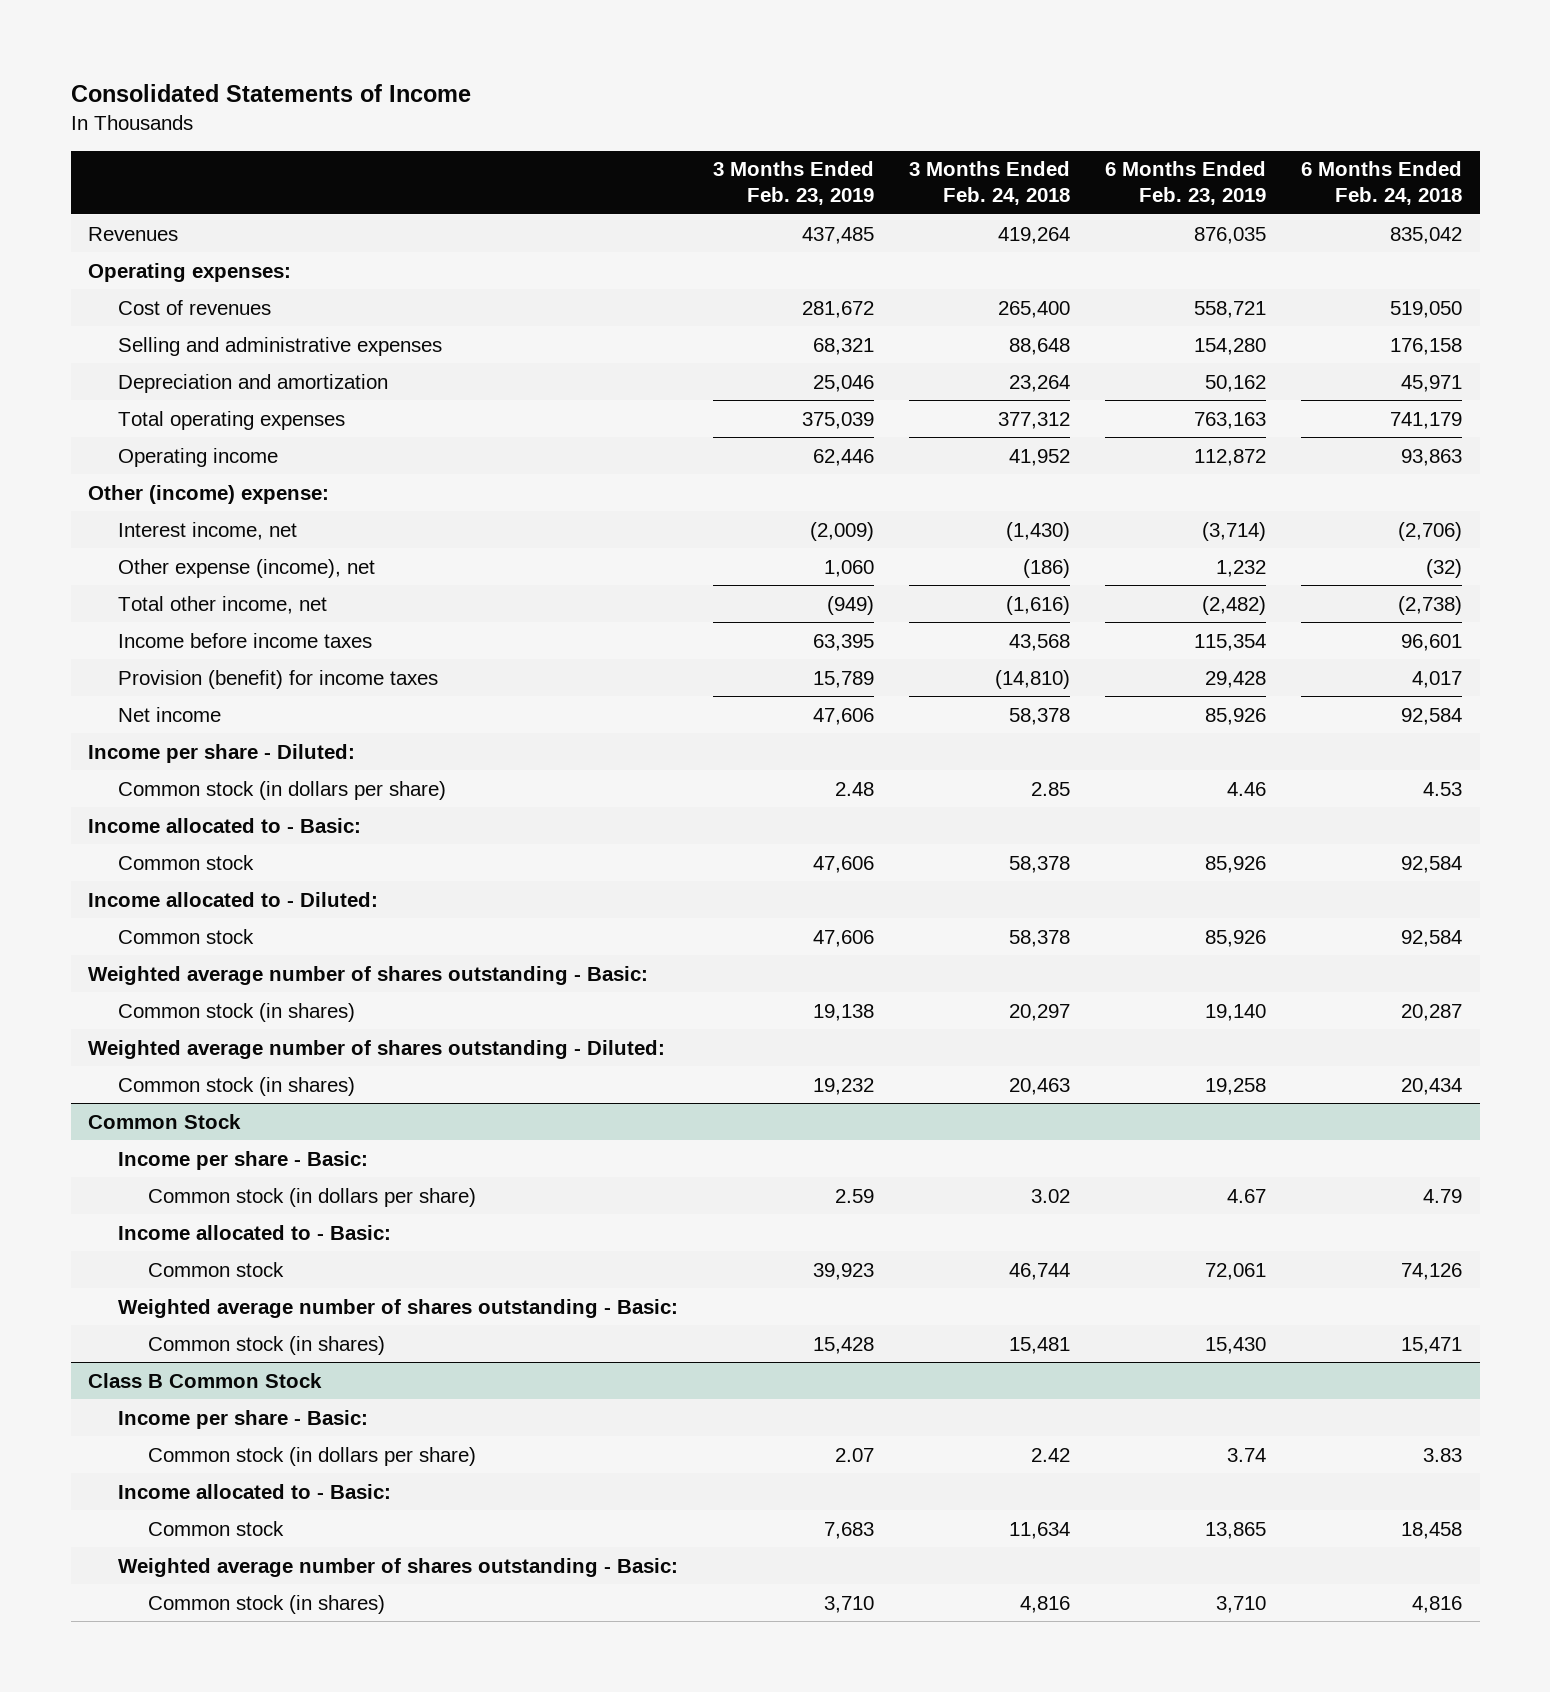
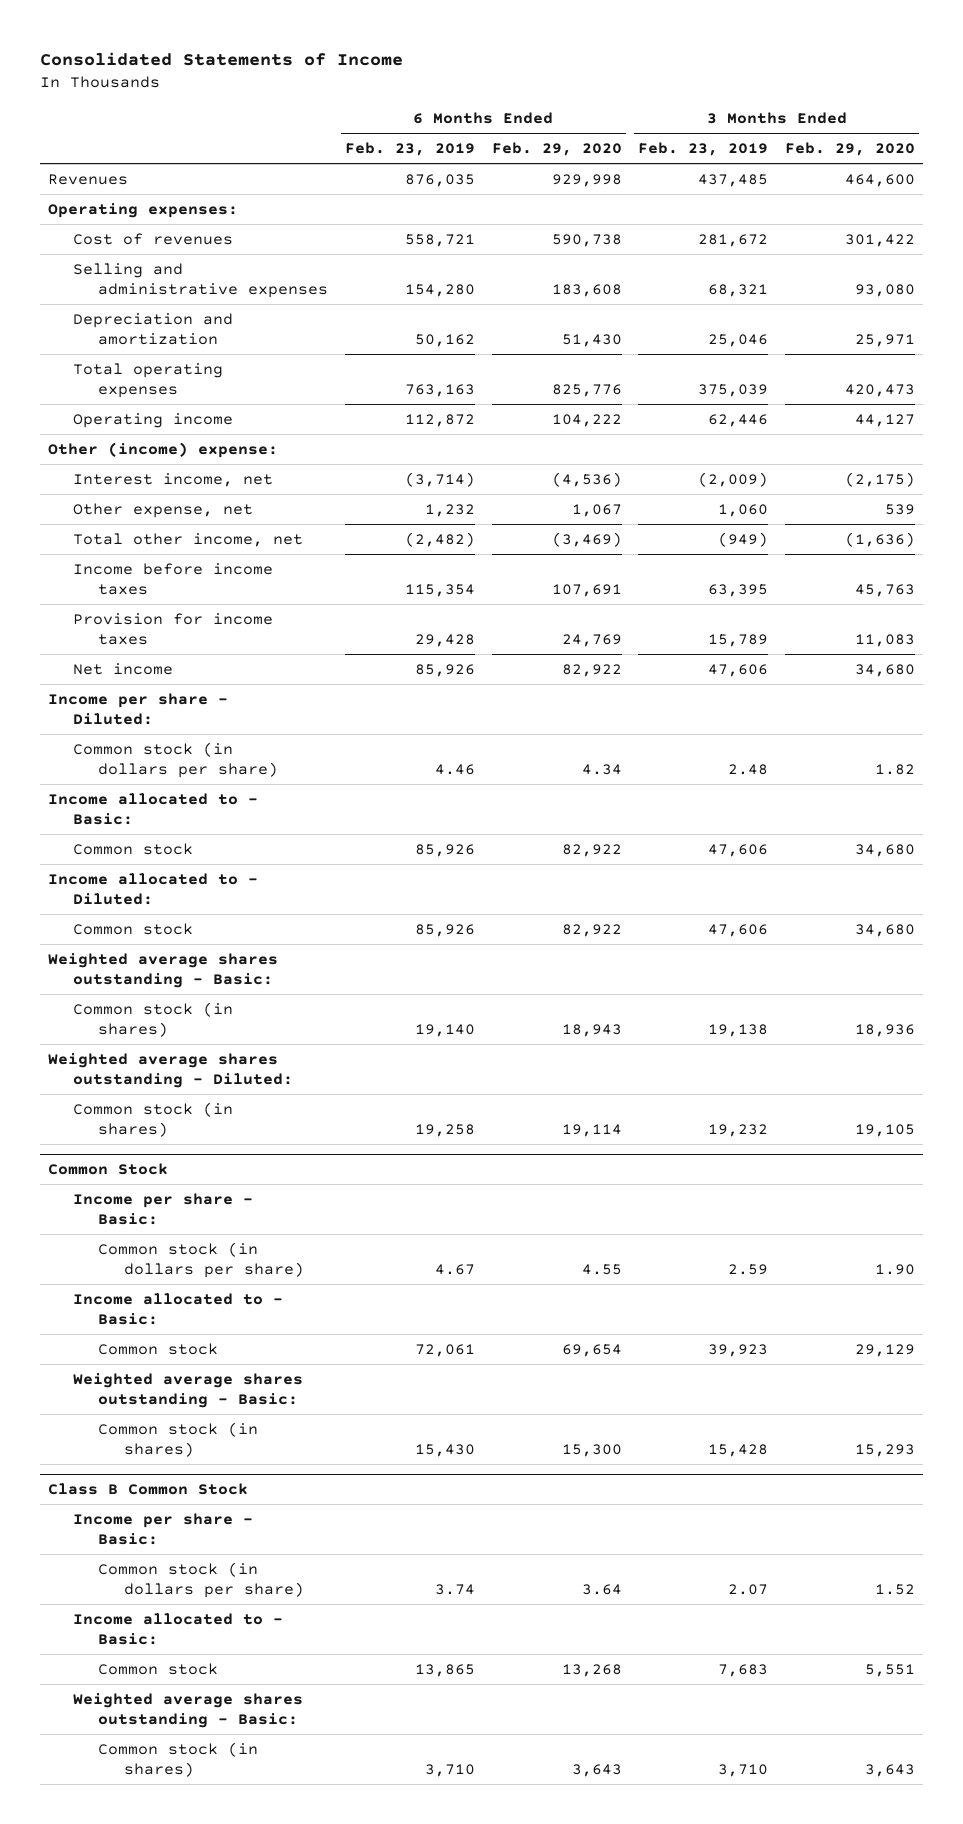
- | 3 Months Ended Feb. 23, 2019 | 3 Months Ended Feb. 24, 2018 | 6 Months Ended Feb. 23, 2019 | 6 Months Ended Feb. 24, 2018
+ | 6 Months Ended Feb. 23, 2019 | 6 Months Ended Feb. 29, 2020 | 3 Months Ended Feb. 23, 2019 | 3 Months Ended Feb. 29, 2020
- Other expense (income), net | 1,060 | (186) | 1,232 | (32)
+ Other expense, net | 1,232 | 1,067 | 1,060 | 539
- Provision (benefit) for income taxes | 15,789 | (14,810) | 29,428 | 4,017
+ Provision for income taxes | 29,428 | 24,769 | 15,789 | 11,083
- Weighted average number of shares outstanding - Basic:
+ Weighted average shares outstanding - Basic:
- Weighted average number of shares outstanding - Diluted:
+ Weighted average shares outstanding - Diluted:
@ Common Stock
- Weighted average number of shares outstanding - Basic:
+ Weighted average shares outstanding - Basic:
@ Class B Common Stock
- Weighted average number of shares outstanding - Basic:
+ Weighted average shares outstanding - Basic:

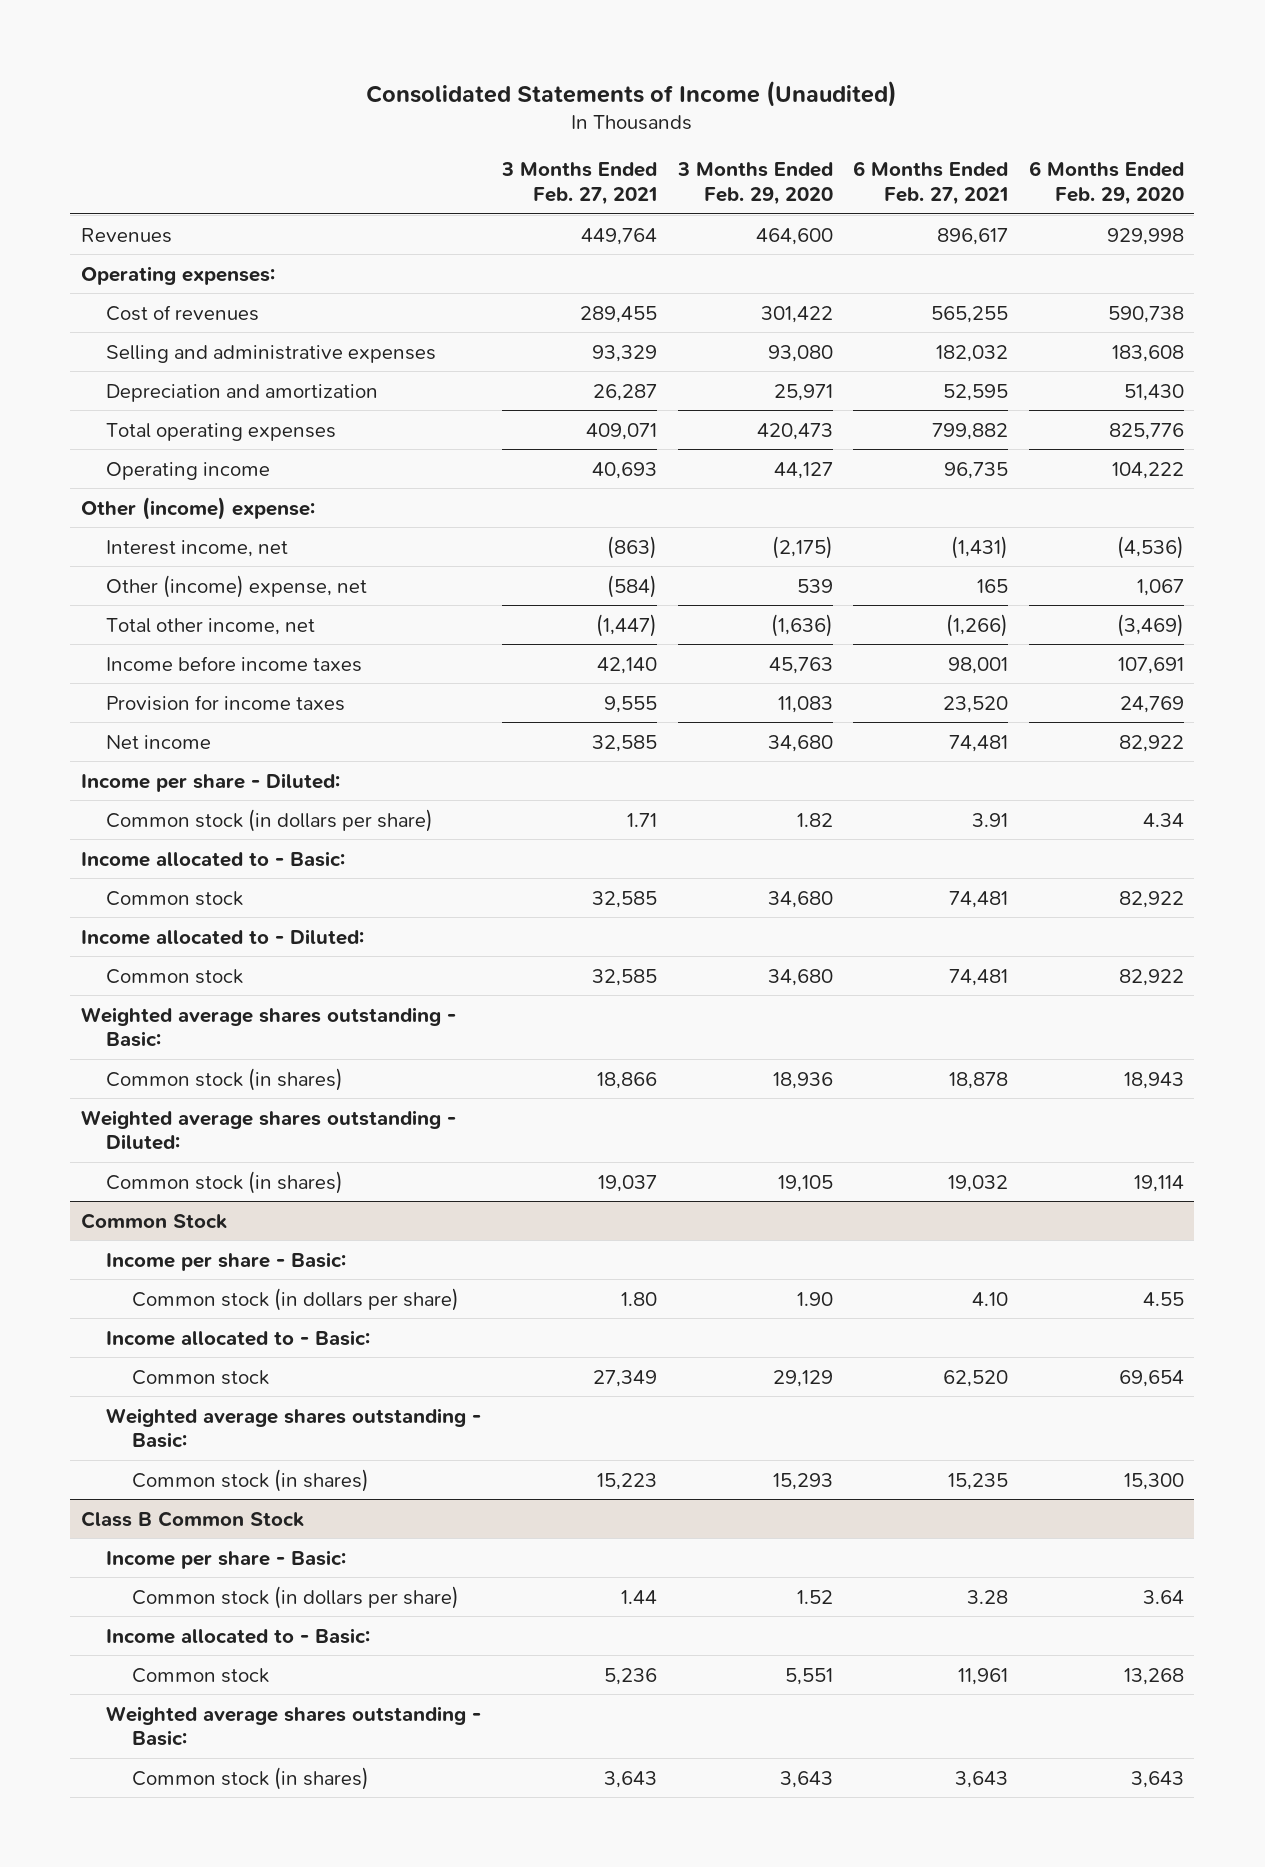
- Consolidated Statements of Income
+ Consolidated Statements of Income (Unaudited)
- | 6 Months Ended Feb. 23, 2019 | 6 Months Ended Feb. 29, 2020 | 3 Months Ended Feb. 23, 2019 | 3 Months Ended Feb. 29, 2020
+ | 3 Months Ended Feb. 27, 2021 | 3 Months Ended Feb. 29, 2020 | 6 Months Ended Feb. 27, 2021 | 6 Months Ended Feb. 29, 2020
- Other expense, net | 1,232 | 1,067 | 1,060 | 539
+ Other (income) expense, net | (584) | 539 | 165 | 1,067

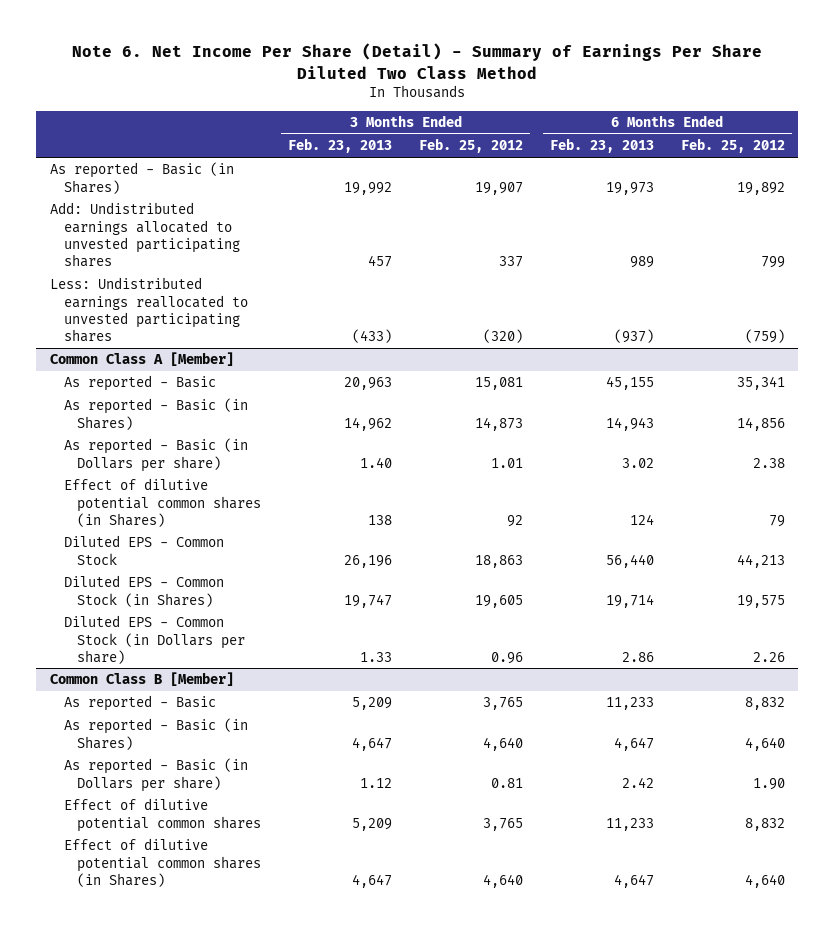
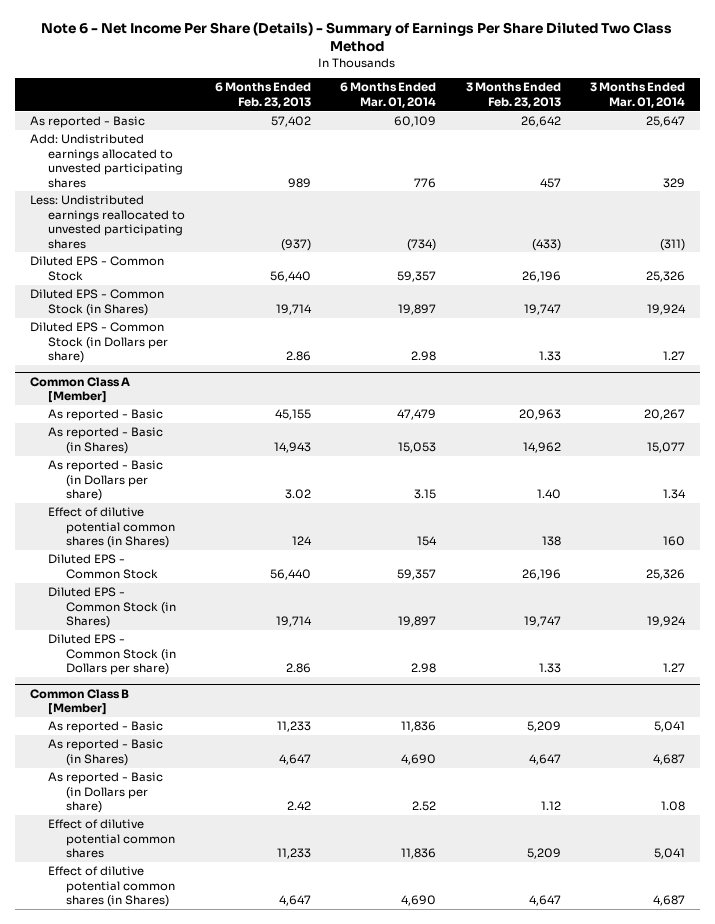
- Note 6. Net Income Per Share (Detail) - Summary of Earnings Per Share Diluted Two Class Method
+ Note 6 - Net Income Per Share (Details) - Summary of Earnings Per Share Diluted Two Class Method
- | 3 Months Ended Feb. 23, 2013 | 3 Months Ended Feb. 25, 2012 | 6 Months Ended Feb. 23, 2013 | 6 Months Ended Feb. 25, 2012
+ | 6 Months Ended Feb. 23, 2013 | 6 Months Ended Mar. 01, 2014 | 3 Months Ended Feb. 23, 2013 | 3 Months Ended Mar. 01, 2014
- As reported - Basic (in Shares) | 19,992 | 19,907 | 19,973 | 19,892
+ As reported - Basic | 57,402 | 60,109 | 26,642 | 25,647
+ Diluted EPS - Common Stock | 56,440 | 59,357 | 26,196 | 25,326
+ Diluted EPS - Common Stock (in Shares) | 19,714 | 19,897 | 19,747 | 19,924
+ Diluted EPS - Common Stock (in Dollars per share) | 2.86 | 2.98 | 1.33 | 1.27

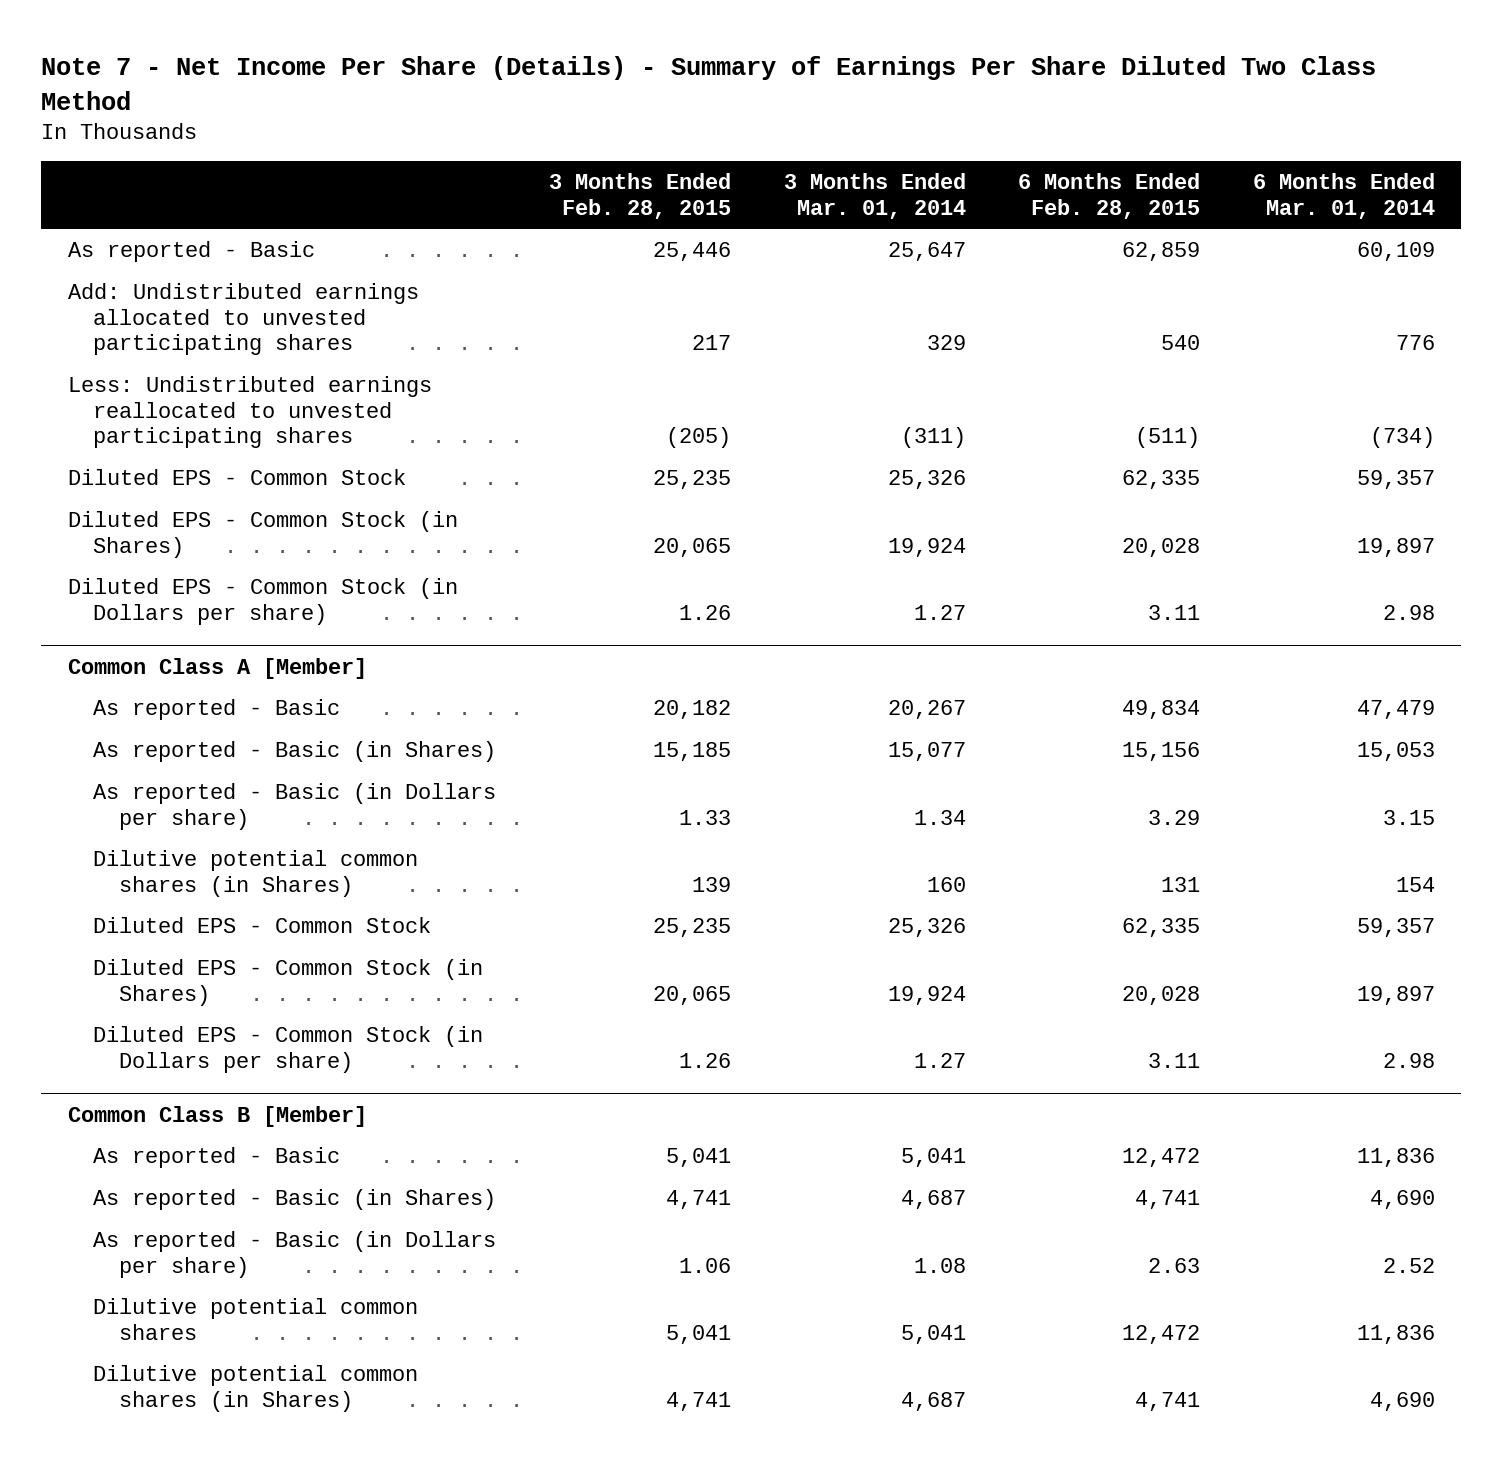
- Note 6 - Net Income Per Share (Details) - Summary of Earnings Per Share Diluted Two Class Method
+ Note 7 - Net Income Per Share (Details) - Summary of Earnings Per Share Diluted Two Class Method
- | 6 Months Ended Feb. 23, 2013 | 6 Months Ended Mar. 01, 2014 | 3 Months Ended Feb. 23, 2013 | 3 Months Ended Mar. 01, 2014
+ | 3 Months Ended Feb. 28, 2015 | 3 Months Ended Mar. 01, 2014 | 6 Months Ended Feb. 28, 2015 | 6 Months Ended Mar. 01, 2014
@ Common Class A [Member]
- Effect of dilutive potential common shares (in Shares) | 124 | 154 | 138 | 160
+ Dilutive potential common shares (in Shares) | 139 | 160 | 131 | 154
@ Common Class B [Member]
- Effect of dilutive potential common shares | 11,233 | 11,836 | 5,209 | 5,041
- Effect of dilutive potential common shares (in Shares) | 4,647 | 4,690 | 4,647 | 4,687
+ Dilutive potential common shares | 5,041 | 5,041 | 12,472 | 11,836
+ Dilutive potential common shares (in Shares) | 4,741 | 4,687 | 4,741 | 4,690

